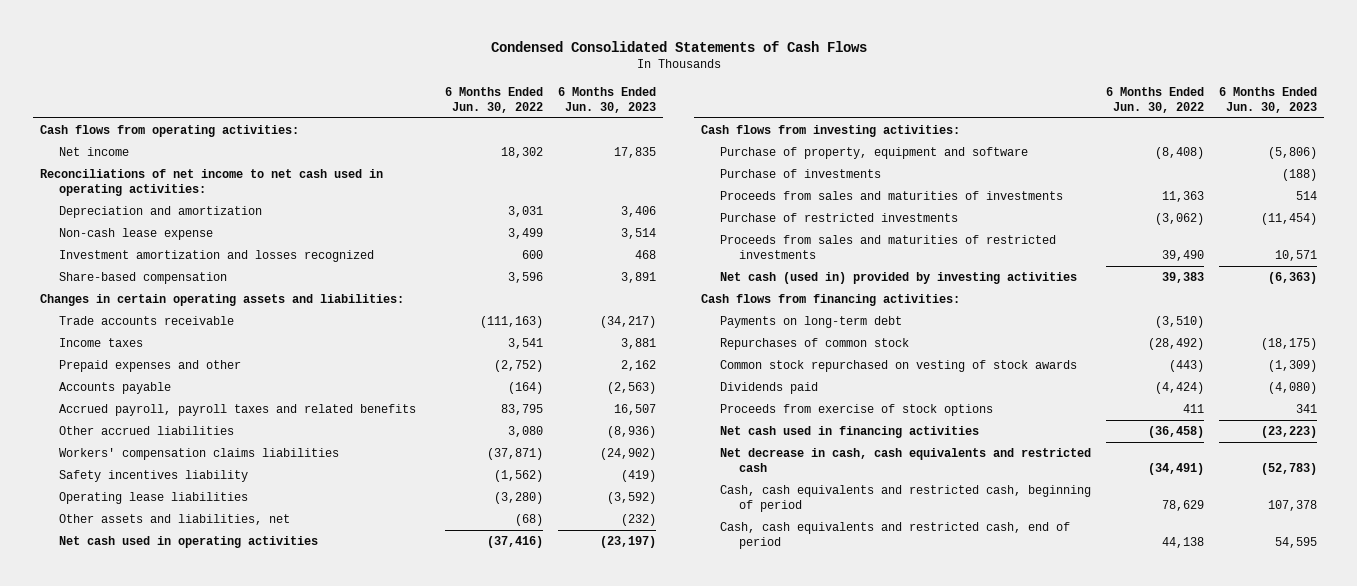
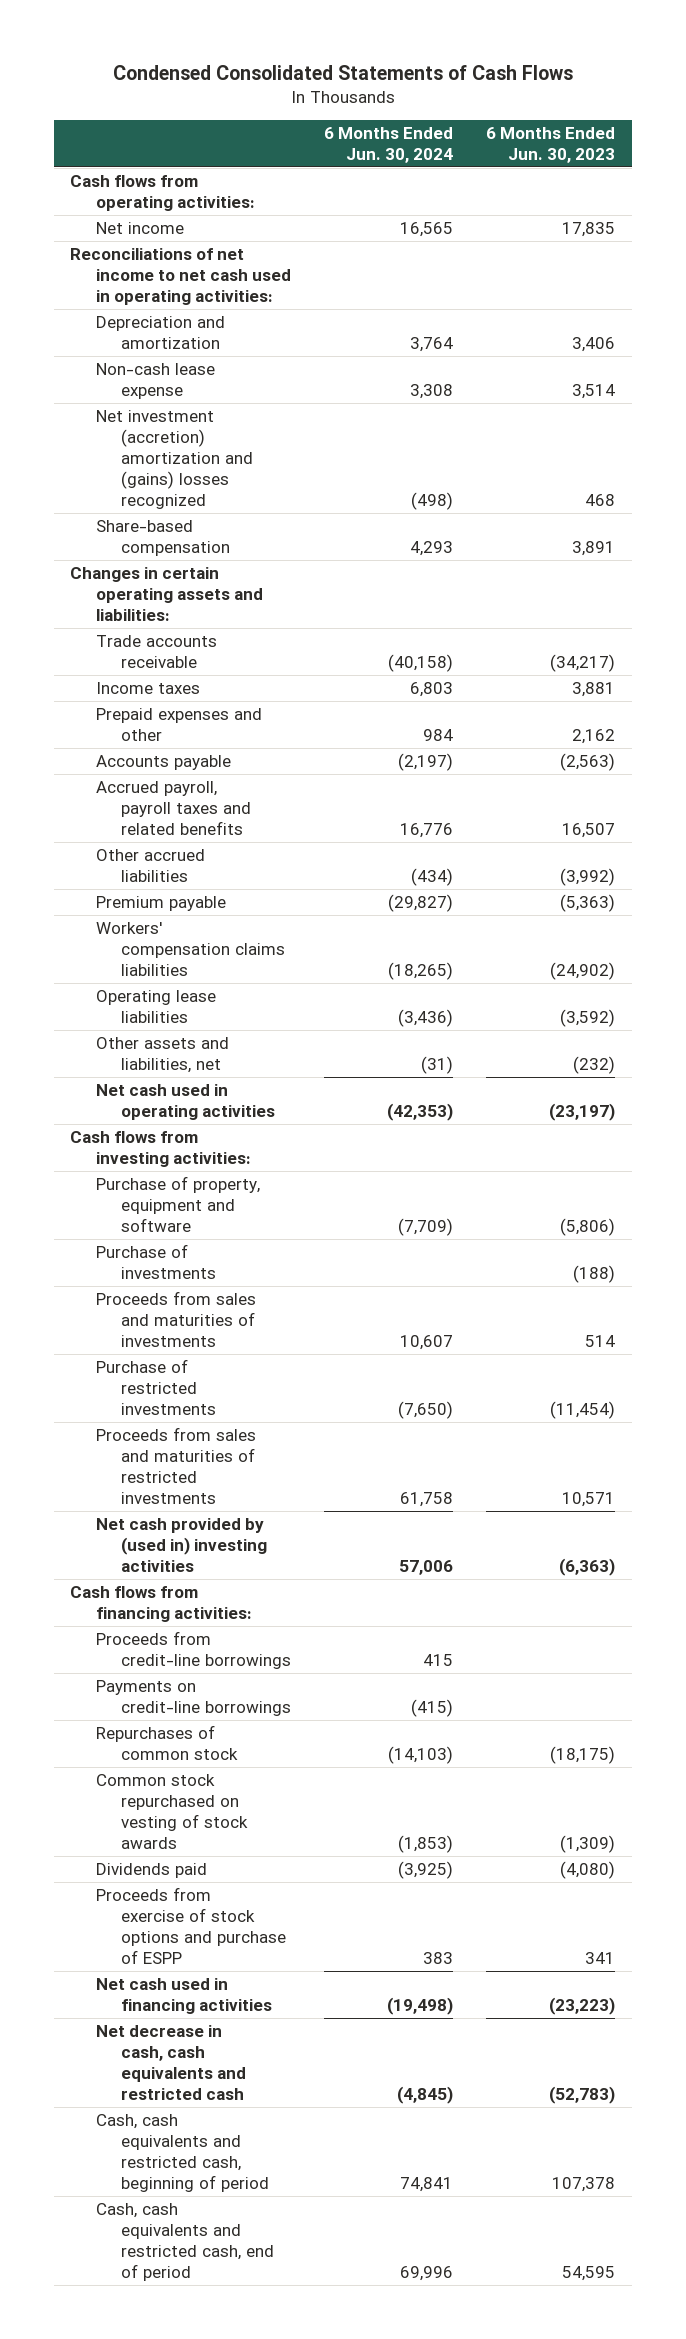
- | 6 Months Ended Jun. 30, 2022 | 6 Months Ended Jun. 30, 2023
+ | 6 Months Ended Jun. 30, 2024 | 6 Months Ended Jun. 30, 2023
- Investment amortization and losses recognized | 600 | 468
+ Net investment (accretion) amortization and (gains) losses recognized | (498) | 468
- Other accrued liabilities | 3,080 | (8,936)
+ Other accrued liabilities | (434) | (3,992)
+ Premium payable | (29,827) | (5,363)
- Safety incentives liability | (1,562) | (419)
- Net cash (used in) provided by investing activities | 39,383 | (6,363)
+ Net cash provided by (used in) investing activities | 57,006 | (6,363)
- Payments on long-term debt | (3,510) |
+ Proceeds from credit-line borrowings | 415 |
+ Payments on credit-line borrowings | (415) |
- Proceeds from exercise of stock options | 411 | 341
+ Proceeds from exercise of stock options and purchase of ESPP | 383 | 341

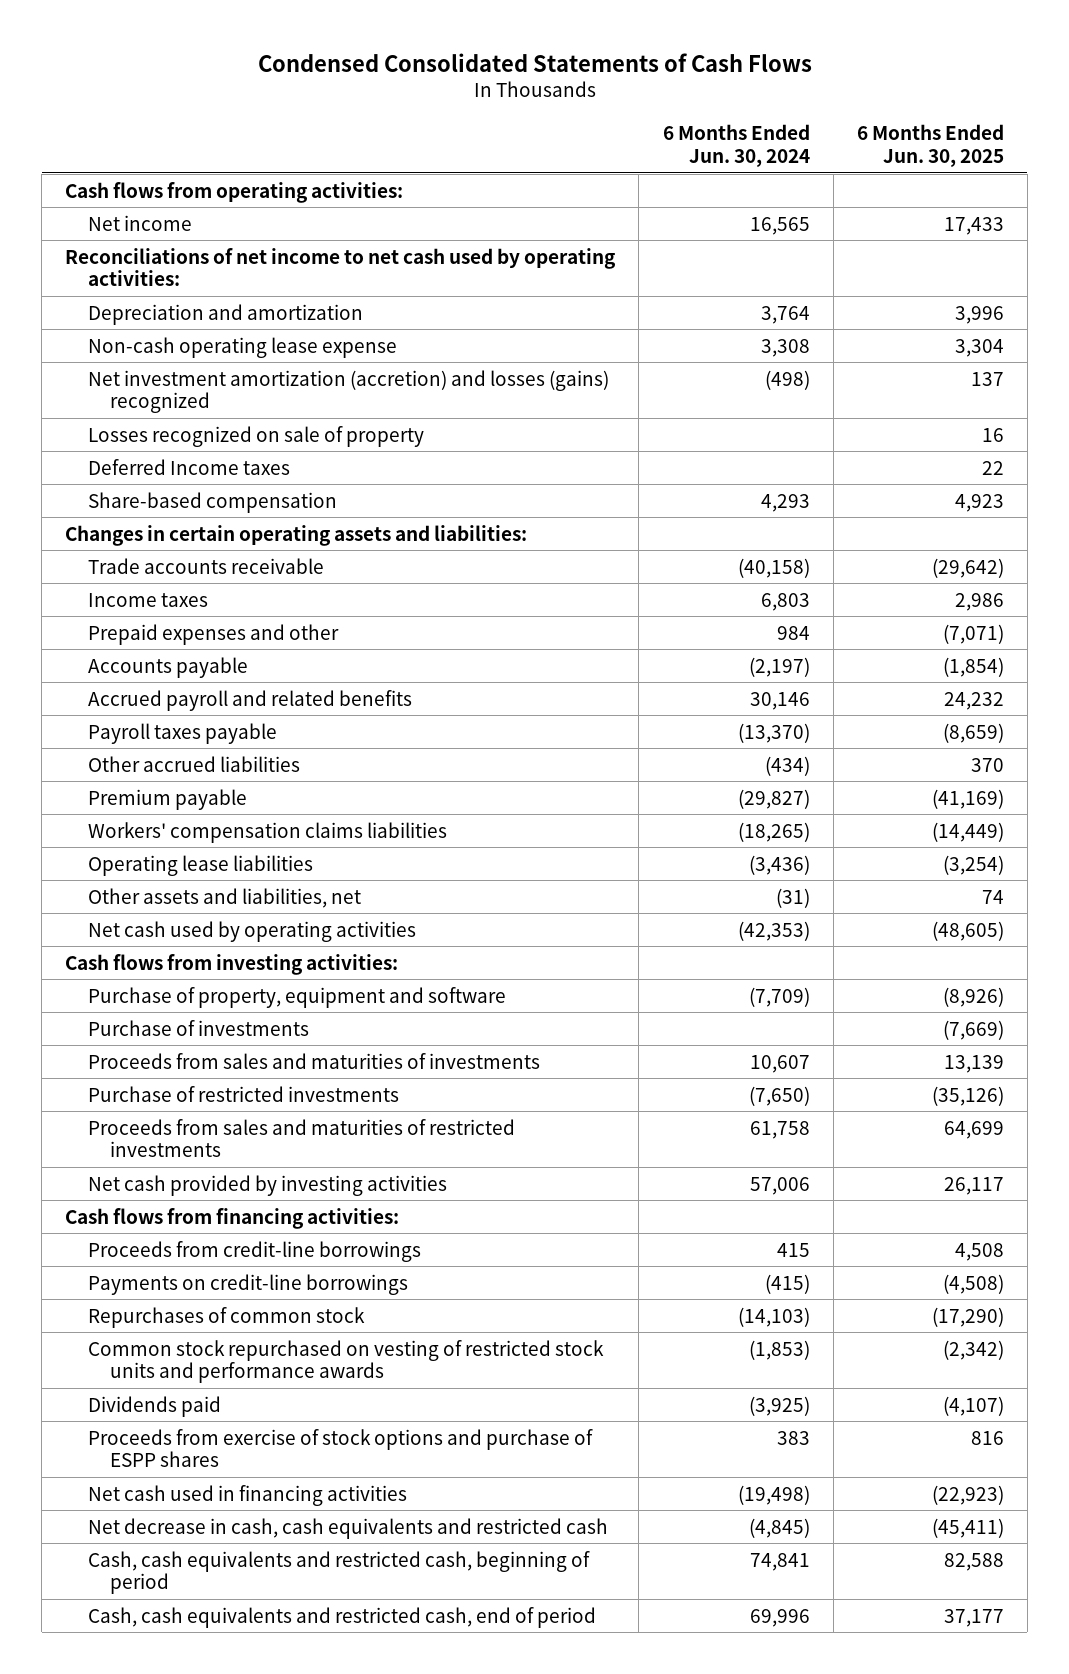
- | 6 Months Ended Jun. 30, 2024 | 6 Months Ended Jun. 30, 2023
+ | 6 Months Ended Jun. 30, 2024 | 6 Months Ended Jun. 30, 2025
- Reconciliations of net income to net cash used in operating activities:
+ Reconciliations of net income to net cash used by operating activities:
- Non-cash lease expense | 3,308 | 3,514
- Net investment (accretion) amortization and (gains) losses recognized | (498) | 468
+ Non-cash operating lease expense | 3,308 | 3,304
+ Net investment amortization (accretion) and losses (gains) recognized | (498) | 137
+ Losses recognized on sale of property | | 16
+ Deferred Income taxes | | 22
- Accrued payroll, payroll taxes and related benefits | 16,776 | 16,507
+ Accrued payroll and related benefits | 30,146 | 24,232
+ Payroll taxes payable | (13,370) | (8,659)
- Net cash used in operating activities | (42,353) | (23,197)
+ Net cash used by operating activities | (42,353) | (48,605)
- Net cash provided by (used in) investing activities | 57,006 | (6,363)
+ Net cash provided by investing activities | 57,006 | 26,117
- Common stock repurchased on vesting of stock awards | (1,853) | (1,309)
+ Common stock repurchased on vesting of restricted stock units and performance awards | (1,853) | (2,342)
- Proceeds from exercise of stock options and purchase of ESPP | 383 | 341
+ Proceeds from exercise of stock options and purchase of ESPP shares | 383 | 816

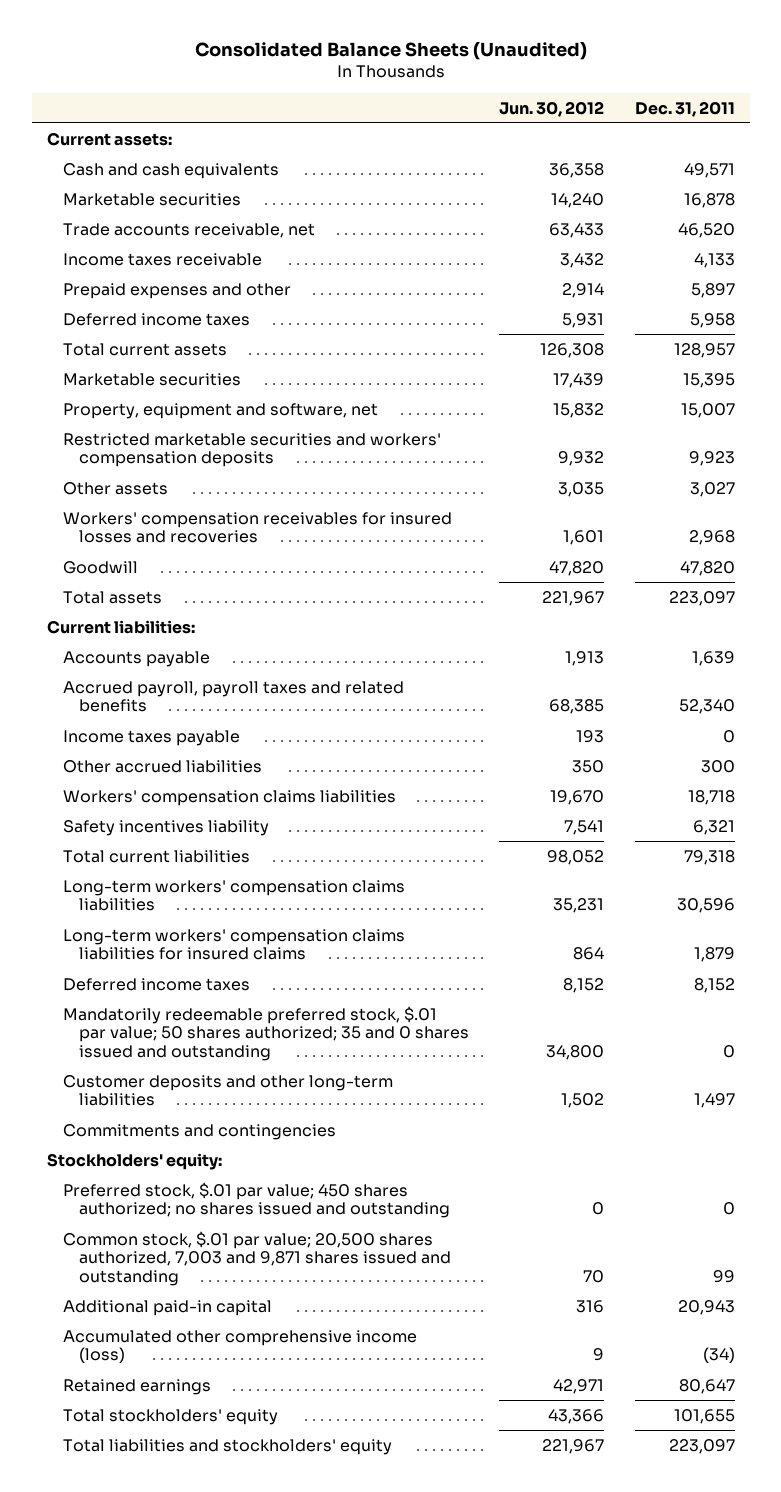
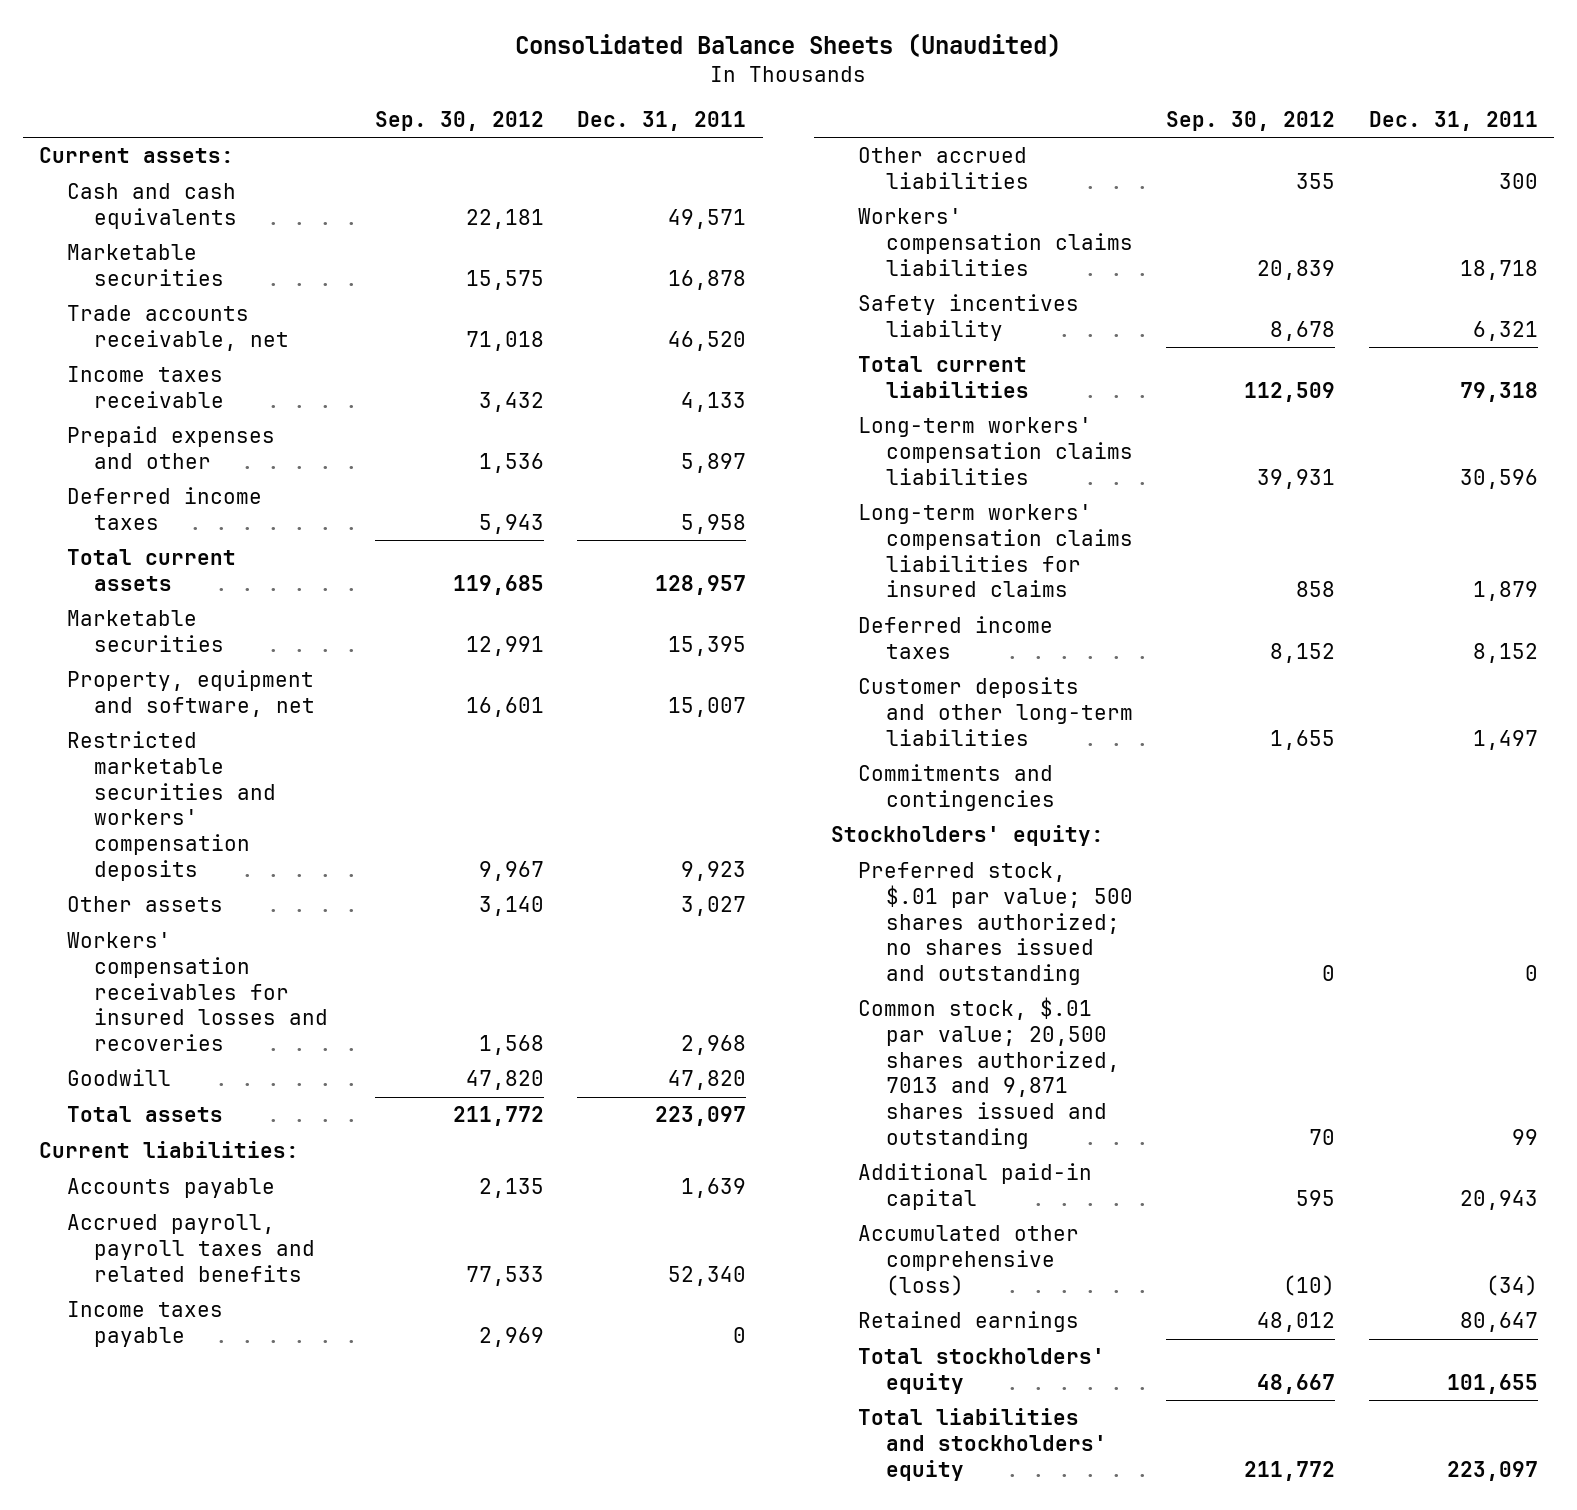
- | Jun. 30, 2012 | Dec. 31, 2011
+ | Sep. 30, 2012 | Dec. 31, 2011
- Mandatorily redeemable preferred stock, $.01 par value; 50 shares authorized; 35 and 0 shares issued and outstanding | 34,800 | 0
- Preferred stock, $.01 par value; 450 shares authorized; no shares issued and outstanding | 0 | 0
- Common stock, $.01 par value; 20,500 shares authorized, 7,003 and 9,871 shares issued and outstanding | 70 | 99
+ Preferred stock, $.01 par value; 500 shares authorized; no shares issued and outstanding | 0 | 0
+ Common stock, $.01 par value; 20,500 shares authorized, 7013 and 9,871 shares issued and outstanding | 70 | 99
- Accumulated other comprehensive income (loss) | 9 | (34)
+ Accumulated other comprehensive (loss) | (10) | (34)

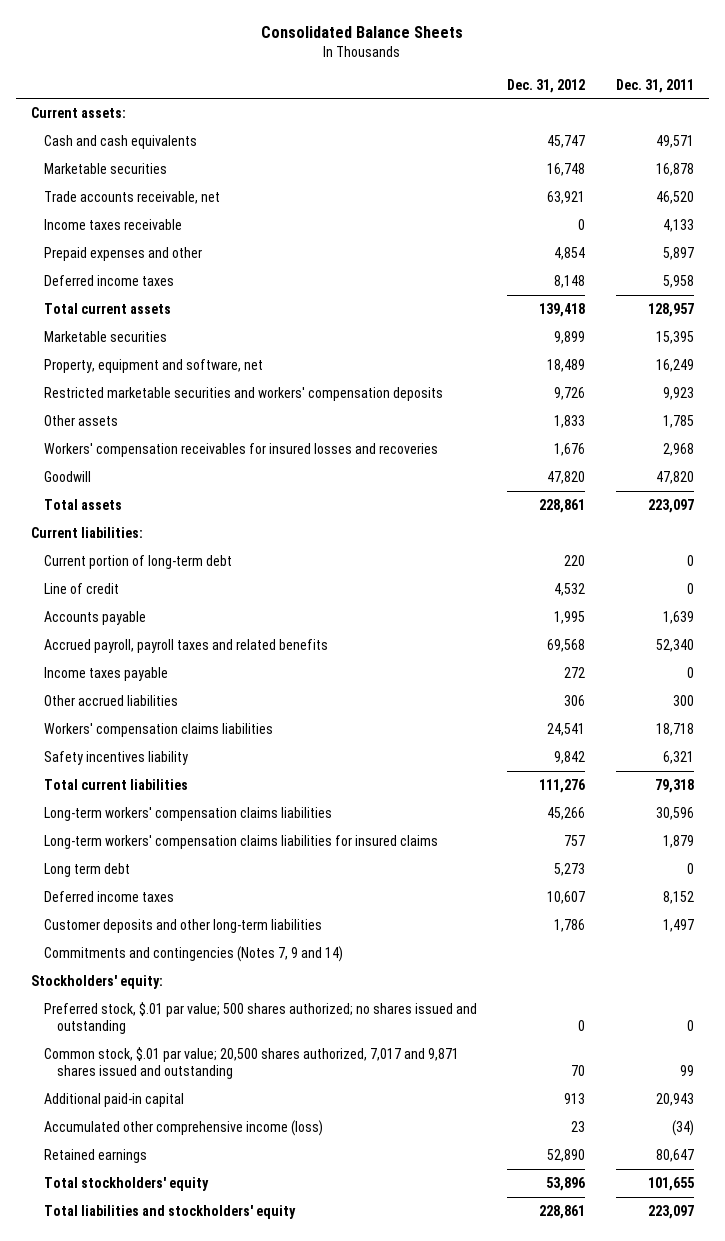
- Consolidated Balance Sheets (Unaudited)
+ Consolidated Balance Sheets
- | Sep. 30, 2012 | Dec. 31, 2011
+ | Dec. 31, 2012 | Dec. 31, 2011
- Property, equipment and software, net | 16,601 | 15,007
+ Property, equipment and software, net | 18,489 | 16,249
- Other assets | 3,140 | 3,027
+ Other assets | 1,833 | 1,785
+ Current portion of long-term debt | 220 | 0
+ Line of credit | 4,532 | 0
+ Long term debt | 5,273 | 0
- Commitments and contingencies
+ Commitments and contingencies (Notes 7, 9 and 14)
- Common stock, $.01 par value; 20,500 shares authorized, 7013 and 9,871 shares issued and outstanding | 70 | 99
+ Common stock, $.01 par value; 20,500 shares authorized, 7,017 and 9,871 shares issued and outstanding | 70 | 99
- Accumulated other comprehensive (loss) | (10) | (34)
+ Accumulated other comprehensive income (loss) | 23 | (34)

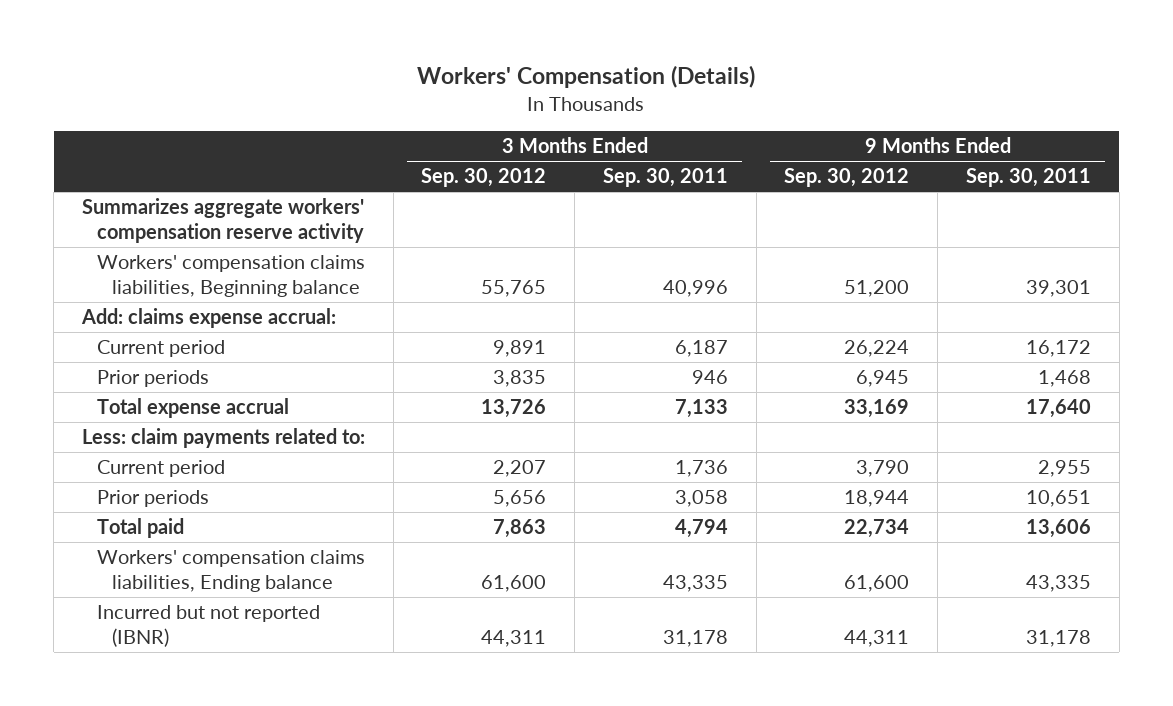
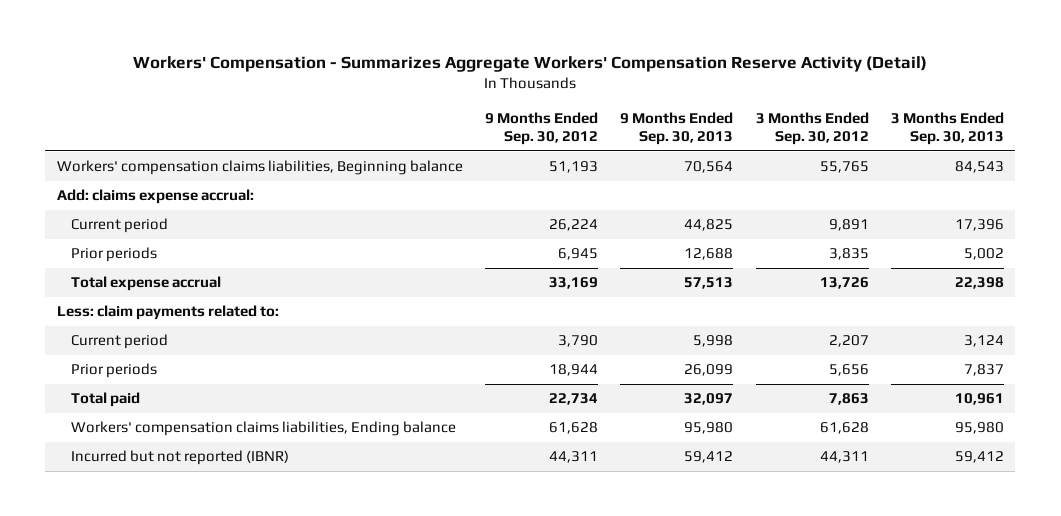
- Workers' Compensation (Details)
+ Workers' Compensation - Summarizes Aggregate Workers' Compensation Reserve Activity (Detail)
- | 3 Months Ended Sep. 30, 2012 | 3 Months Ended Sep. 30, 2011 | 9 Months Ended Sep. 30, 2012 | 9 Months Ended Sep. 30, 2011
+ | 9 Months Ended Sep. 30, 2012 | 9 Months Ended Sep. 30, 2013 | 3 Months Ended Sep. 30, 2012 | 3 Months Ended Sep. 30, 2013
- Summarizes aggregate workers' compensation reserve activity
- Workers' compensation claims liabilities, Beginning balance | 55,765 | 40,996 | 51,200 | 39,301
+ Workers' compensation claims liabilities, Beginning balance | 51,193 | 70,564 | 55,765 | 84,543
- Workers' compensation claims liabilities, Ending balance | 61,600 | 43,335 | 61,600 | 43,335
+ Workers' compensation claims liabilities, Ending balance | 61,628 | 95,980 | 61,628 | 95,980

